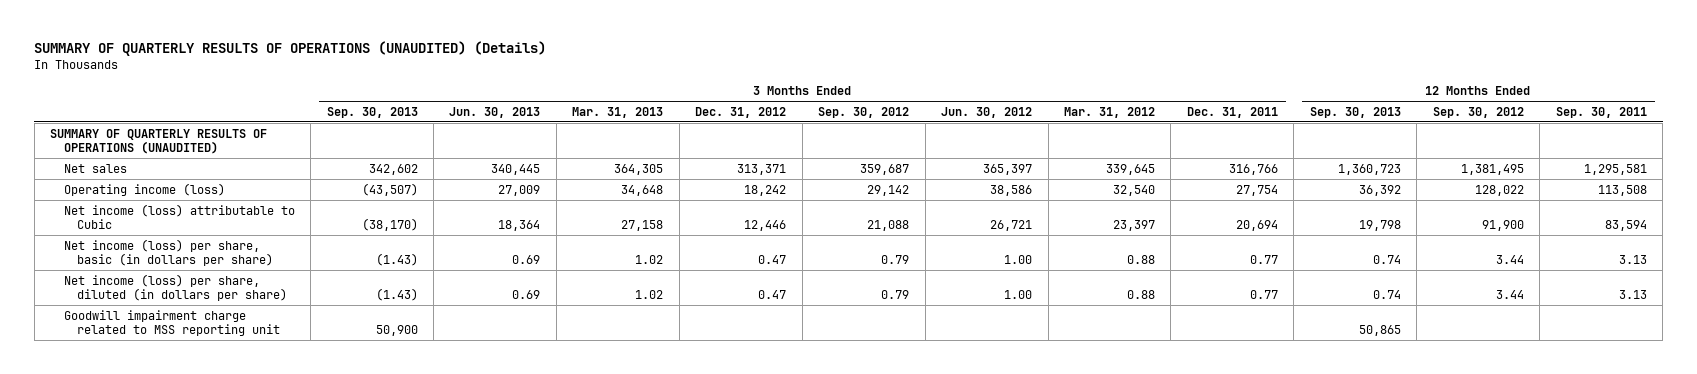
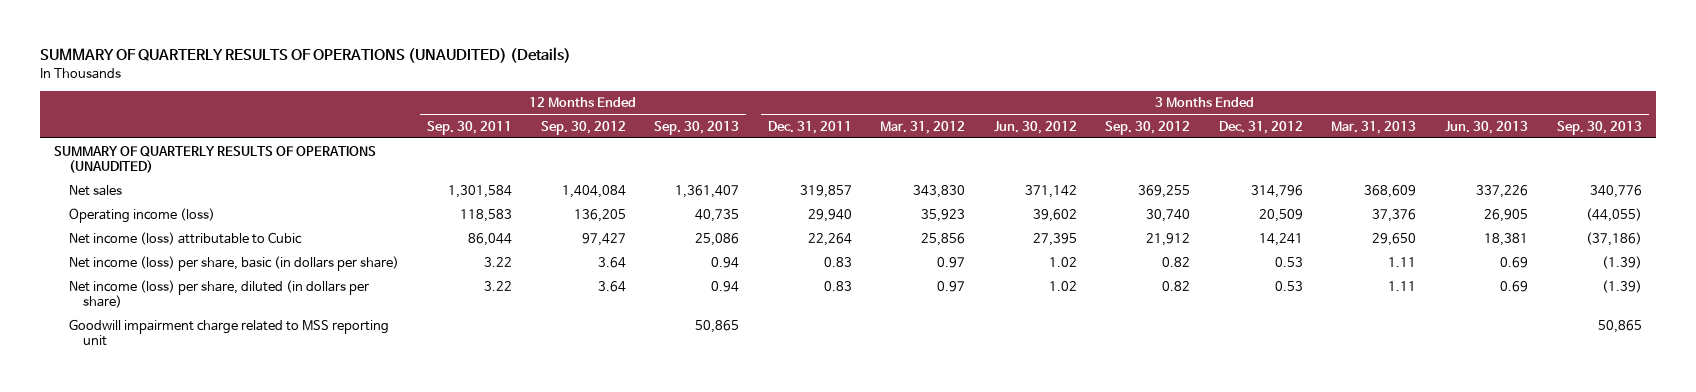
- | 3 Months Ended Sep. 30, 2013 | 3 Months Ended Jun. 30, 2013 | 3 Months Ended Mar. 31, 2013 | 3 Months Ended Dec. 31, 2012 | 3 Months Ended Sep. 30, 2012 | 3 Months Ended Jun. 30, 2012 | 3 Months Ended Mar. 31, 2012 | 3 Months Ended Dec. 31, 2011 | 12 Months Ended Sep. 30, 2013 | 12 Months Ended Sep. 30, 2012 | 12 Months Ended Sep. 30, 2011
+ | 12 Months Ended Sep. 30, 2011 | 12 Months Ended Sep. 30, 2012 | 12 Months Ended Sep. 30, 2013 | 3 Months Ended Dec. 31, 2011 | 3 Months Ended Mar. 31, 2012 | 3 Months Ended Jun. 30, 2012 | 3 Months Ended Sep. 30, 2012 | 3 Months Ended Dec. 31, 2012 | 3 Months Ended Mar. 31, 2013 | 3 Months Ended Jun. 30, 2013 | 3 Months Ended Sep. 30, 2013
- Net sales | 342,602 | 340,445 | 364,305 | 313,371 | 359,687 | 365,397 | 339,645 | 316,766 | 1,360,723 | 1,381,495 | 1,295,581
- Operating income (loss) | (43,507) | 27,009 | 34,648 | 18,242 | 29,142 | 38,586 | 32,540 | 27,754 | 36,392 | 128,022 | 113,508
- Net income (loss) attributable to Cubic | (38,170) | 18,364 | 27,158 | 12,446 | 21,088 | 26,721 | 23,397 | 20,694 | 19,798 | 91,900 | 83,594
- Net income (loss) per share, basic (in dollars per share) | (1.43) | 0.69 | 1.02 | 0.47 | 0.79 | 1.00 | 0.88 | 0.77 | 0.74 | 3.44 | 3.13
- Net income (loss) per share, diluted (in dollars per share) | (1.43) | 0.69 | 1.02 | 0.47 | 0.79 | 1.00 | 0.88 | 0.77 | 0.74 | 3.44 | 3.13
- Goodwill impairment charge related to MSS reporting unit | 50,900 | | | | | | | | 50,865 | |
+ Net sales | 1,301,584 | 1,404,084 | 1,361,407 | 319,857 | 343,830 | 371,142 | 369,255 | 314,796 | 368,609 | 337,226 | 340,776
+ Operating income (loss) | 118,583 | 136,205 | 40,735 | 29,940 | 35,923 | 39,602 | 30,740 | 20,509 | 37,376 | 26,905 | (44,055)
+ Net income (loss) attributable to Cubic | 86,044 | 97,427 | 25,086 | 22,264 | 25,856 | 27,395 | 21,912 | 14,241 | 29,650 | 18,381 | (37,186)
+ Net income (loss) per share, basic (in dollars per share) | 3.22 | 3.64 | 0.94 | 0.83 | 0.97 | 1.02 | 0.82 | 0.53 | 1.11 | 0.69 | (1.39)
+ Net income (loss) per share, diluted (in dollars per share) | 3.22 | 3.64 | 0.94 | 0.83 | 0.97 | 1.02 | 0.82 | 0.53 | 1.11 | 0.69 | (1.39)
+ Goodwill impairment charge related to MSS reporting unit | | | 50,865 | | | | | | | | 50,865

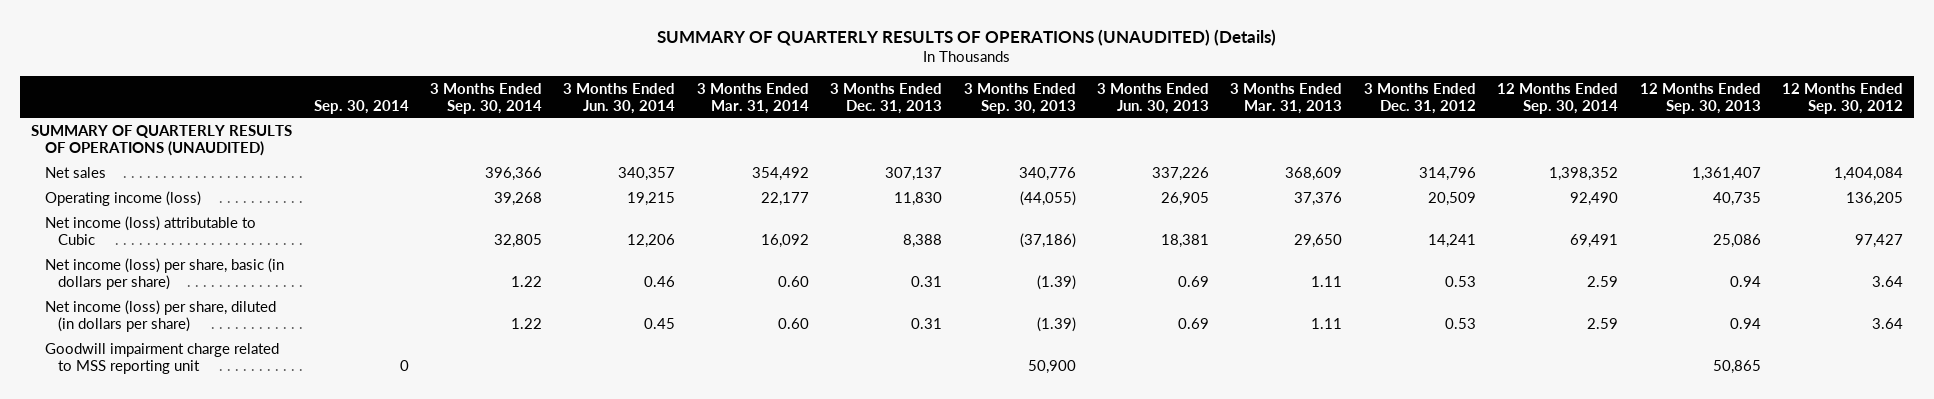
- | 12 Months Ended Sep. 30, 2011 | 12 Months Ended Sep. 30, 2012 | 12 Months Ended Sep. 30, 2013 | 3 Months Ended Dec. 31, 2011 | 3 Months Ended Mar. 31, 2012 | 3 Months Ended Jun. 30, 2012 | 3 Months Ended Sep. 30, 2012 | 3 Months Ended Dec. 31, 2012 | 3 Months Ended Mar. 31, 2013 | 3 Months Ended Jun. 30, 2013 | 3 Months Ended Sep. 30, 2013
+ | Sep. 30, 2014 | 3 Months Ended Sep. 30, 2014 | 3 Months Ended Jun. 30, 2014 | 3 Months Ended Mar. 31, 2014 | 3 Months Ended Dec. 31, 2013 | 3 Months Ended Sep. 30, 2013 | 3 Months Ended Jun. 30, 2013 | 3 Months Ended Mar. 31, 2013 | 3 Months Ended Dec. 31, 2012 | 12 Months Ended Sep. 30, 2014 | 12 Months Ended Sep. 30, 2013 | 12 Months Ended Sep. 30, 2012
- Goodwill impairment charge related to MSS reporting unit | | | 50,865 | | | | | | | | 50,865
+ Goodwill impairment charge related to MSS reporting unit | 0 | | | | | 50,900 | | | | | 50,865 |

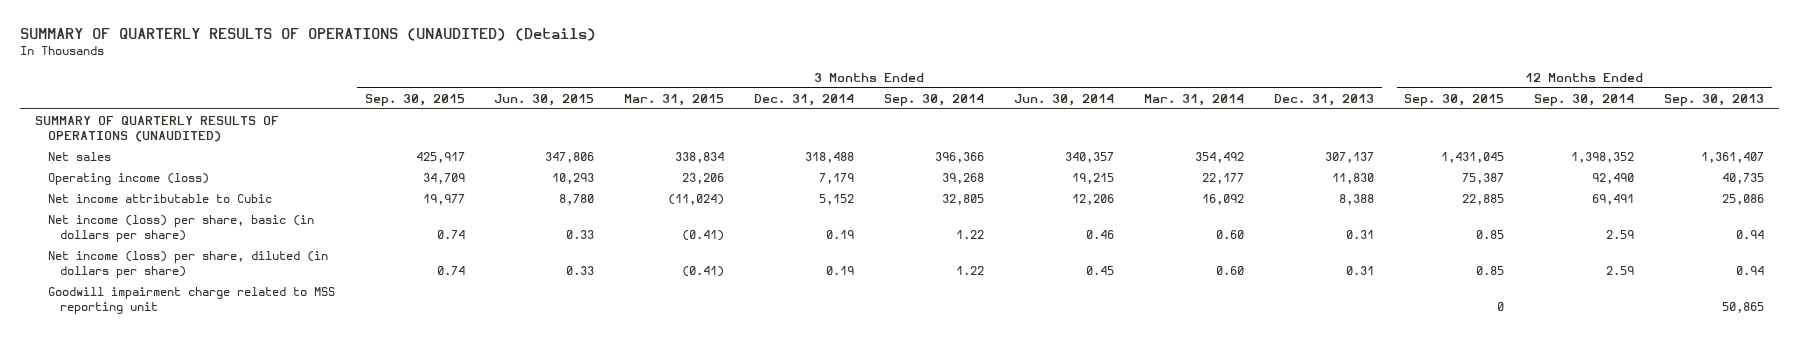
- | Sep. 30, 2014 | 3 Months Ended Sep. 30, 2014 | 3 Months Ended Jun. 30, 2014 | 3 Months Ended Mar. 31, 2014 | 3 Months Ended Dec. 31, 2013 | 3 Months Ended Sep. 30, 2013 | 3 Months Ended Jun. 30, 2013 | 3 Months Ended Mar. 31, 2013 | 3 Months Ended Dec. 31, 2012 | 12 Months Ended Sep. 30, 2014 | 12 Months Ended Sep. 30, 2013 | 12 Months Ended Sep. 30, 2012
+ | 3 Months Ended Sep. 30, 2015 | 3 Months Ended Jun. 30, 2015 | 3 Months Ended Mar. 31, 2015 | 3 Months Ended Dec. 31, 2014 | 3 Months Ended Sep. 30, 2014 | 3 Months Ended Jun. 30, 2014 | 3 Months Ended Mar. 31, 2014 | 3 Months Ended Dec. 31, 2013 | 12 Months Ended Sep. 30, 2015 | 12 Months Ended Sep. 30, 2014 | 12 Months Ended Sep. 30, 2013
- Net income (loss) attributable to Cubic | | 32,805 | 12,206 | 16,092 | 8,388 | (37,186) | 18,381 | 29,650 | 14,241 | 69,491 | 25,086 | 97,427
+ Net income attributable to Cubic | 19,977 | 8,780 | (11,024) | 5,152 | 32,805 | 12,206 | 16,092 | 8,388 | 22,885 | 69,491 | 25,086

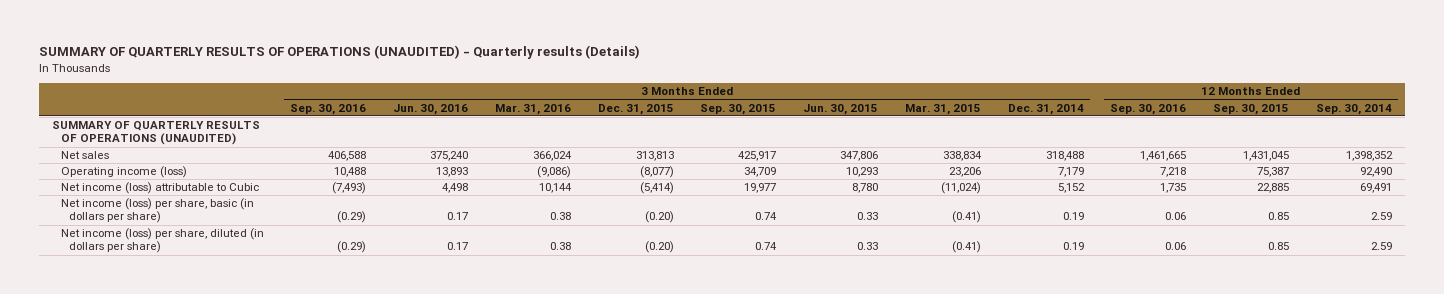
- SUMMARY OF QUARTERLY RESULTS OF OPERATIONS (UNAUDITED) (Details)
+ SUMMARY OF QUARTERLY RESULTS OF OPERATIONS (UNAUDITED) - Quarterly results (Details)
- | 3 Months Ended Sep. 30, 2015 | 3 Months Ended Jun. 30, 2015 | 3 Months Ended Mar. 31, 2015 | 3 Months Ended Dec. 31, 2014 | 3 Months Ended Sep. 30, 2014 | 3 Months Ended Jun. 30, 2014 | 3 Months Ended Mar. 31, 2014 | 3 Months Ended Dec. 31, 2013 | 12 Months Ended Sep. 30, 2015 | 12 Months Ended Sep. 30, 2014 | 12 Months Ended Sep. 30, 2013
+ | 3 Months Ended Sep. 30, 2016 | 3 Months Ended Jun. 30, 2016 | 3 Months Ended Mar. 31, 2016 | 3 Months Ended Dec. 31, 2015 | 3 Months Ended Sep. 30, 2015 | 3 Months Ended Jun. 30, 2015 | 3 Months Ended Mar. 31, 2015 | 3 Months Ended Dec. 31, 2014 | 12 Months Ended Sep. 30, 2016 | 12 Months Ended Sep. 30, 2015 | 12 Months Ended Sep. 30, 2014
- Net income attributable to Cubic | 19,977 | 8,780 | (11,024) | 5,152 | 32,805 | 12,206 | 16,092 | 8,388 | 22,885 | 69,491 | 25,086
+ Net income (loss) attributable to Cubic | (7,493) | 4,498 | 10,144 | (5,414) | 19,977 | 8,780 | (11,024) | 5,152 | 1,735 | 22,885 | 69,491
- Goodwill impairment charge related to MSS reporting unit | | | | | | | | | 0 | | 50,865

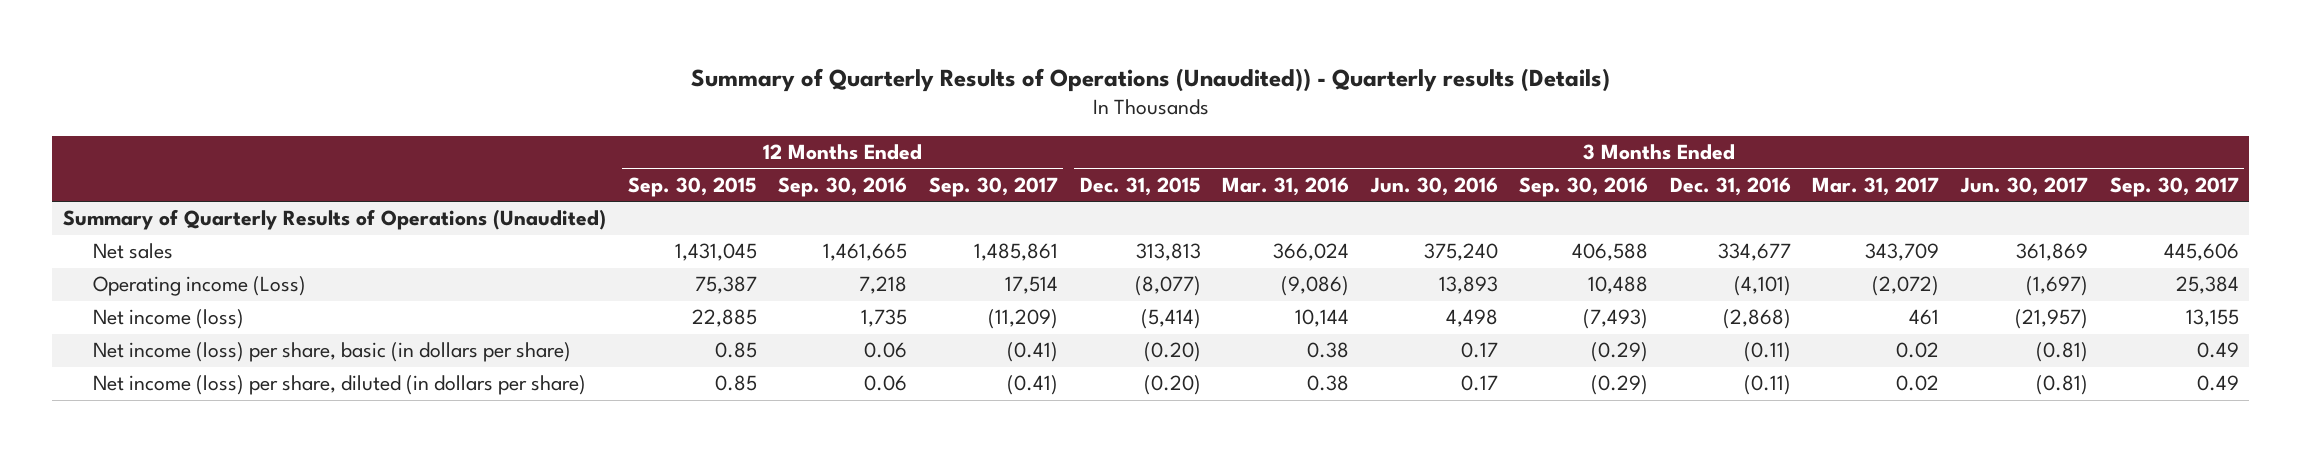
- SUMMARY OF QUARTERLY RESULTS OF OPERATIONS (UNAUDITED) - Quarterly results (Details)
+ Summary of Quarterly Results of Operations (Unaudited)) - Quarterly results (Details)
- | 3 Months Ended Sep. 30, 2016 | 3 Months Ended Jun. 30, 2016 | 3 Months Ended Mar. 31, 2016 | 3 Months Ended Dec. 31, 2015 | 3 Months Ended Sep. 30, 2015 | 3 Months Ended Jun. 30, 2015 | 3 Months Ended Mar. 31, 2015 | 3 Months Ended Dec. 31, 2014 | 12 Months Ended Sep. 30, 2016 | 12 Months Ended Sep. 30, 2015 | 12 Months Ended Sep. 30, 2014
+ | 12 Months Ended Sep. 30, 2015 | 12 Months Ended Sep. 30, 2016 | 12 Months Ended Sep. 30, 2017 | 3 Months Ended Dec. 31, 2015 | 3 Months Ended Mar. 31, 2016 | 3 Months Ended Jun. 30, 2016 | 3 Months Ended Sep. 30, 2016 | 3 Months Ended Dec. 31, 2016 | 3 Months Ended Mar. 31, 2017 | 3 Months Ended Jun. 30, 2017 | 3 Months Ended Sep. 30, 2017
- SUMMARY OF QUARTERLY RESULTS OF OPERATIONS (UNAUDITED)
+ Summary of Quarterly Results of Operations (Unaudited)
- Operating income (loss) | 10,488 | 13,893 | (9,086) | (8,077) | 34,709 | 10,293 | 23,206 | 7,179 | 7,218 | 75,387 | 92,490
- Net income (loss) attributable to Cubic | (7,493) | 4,498 | 10,144 | (5,414) | 19,977 | 8,780 | (11,024) | 5,152 | 1,735 | 22,885 | 69,491
+ Operating income (Loss) | 75,387 | 7,218 | 17,514 | (8,077) | (9,086) | 13,893 | 10,488 | (4,101) | (2,072) | (1,697) | 25,384
+ Net income (loss) | 22,885 | 1,735 | (11,209) | (5,414) | 10,144 | 4,498 | (7,493) | (2,868) | 461 | (21,957) | 13,155

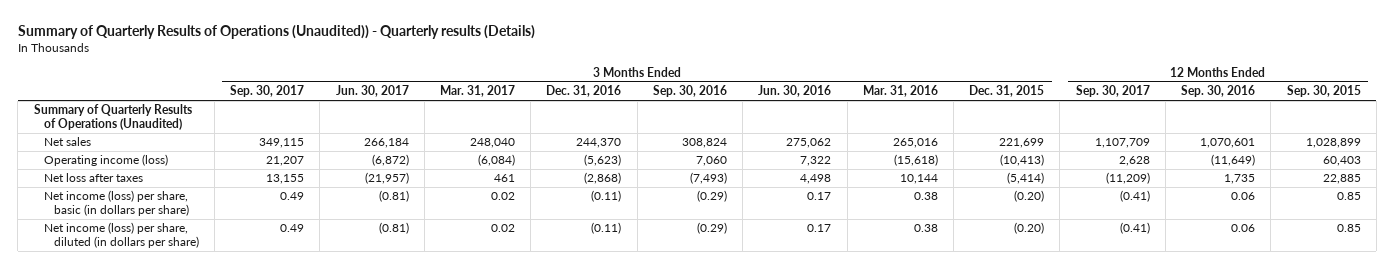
- | 12 Months Ended Sep. 30, 2015 | 12 Months Ended Sep. 30, 2016 | 12 Months Ended Sep. 30, 2017 | 3 Months Ended Dec. 31, 2015 | 3 Months Ended Mar. 31, 2016 | 3 Months Ended Jun. 30, 2016 | 3 Months Ended Sep. 30, 2016 | 3 Months Ended Dec. 31, 2016 | 3 Months Ended Mar. 31, 2017 | 3 Months Ended Jun. 30, 2017 | 3 Months Ended Sep. 30, 2017
+ | 3 Months Ended Sep. 30, 2017 | 3 Months Ended Jun. 30, 2017 | 3 Months Ended Mar. 31, 2017 | 3 Months Ended Dec. 31, 2016 | 3 Months Ended Sep. 30, 2016 | 3 Months Ended Jun. 30, 2016 | 3 Months Ended Mar. 31, 2016 | 3 Months Ended Dec. 31, 2015 | 12 Months Ended Sep. 30, 2017 | 12 Months Ended Sep. 30, 2016 | 12 Months Ended Sep. 30, 2015
- Net sales | 1,431,045 | 1,461,665 | 1,485,861 | 313,813 | 366,024 | 375,240 | 406,588 | 334,677 | 343,709 | 361,869 | 445,606
- Operating income (Loss) | 75,387 | 7,218 | 17,514 | (8,077) | (9,086) | 13,893 | 10,488 | (4,101) | (2,072) | (1,697) | 25,384
- Net income (loss) | 22,885 | 1,735 | (11,209) | (5,414) | 10,144 | 4,498 | (7,493) | (2,868) | 461 | (21,957) | 13,155
+ Net sales | 349,115 | 266,184 | 248,040 | 244,370 | 308,824 | 275,062 | 265,016 | 221,699 | 1,107,709 | 1,070,601 | 1,028,899
+ Operating income (loss) | 21,207 | (6,872) | (6,084) | (5,623) | 7,060 | 7,322 | (15,618) | (10,413) | 2,628 | (11,649) | 60,403
+ Net loss after taxes | 13,155 | (21,957) | 461 | (2,868) | (7,493) | 4,498 | 10,144 | (5,414) | (11,209) | 1,735 | 22,885

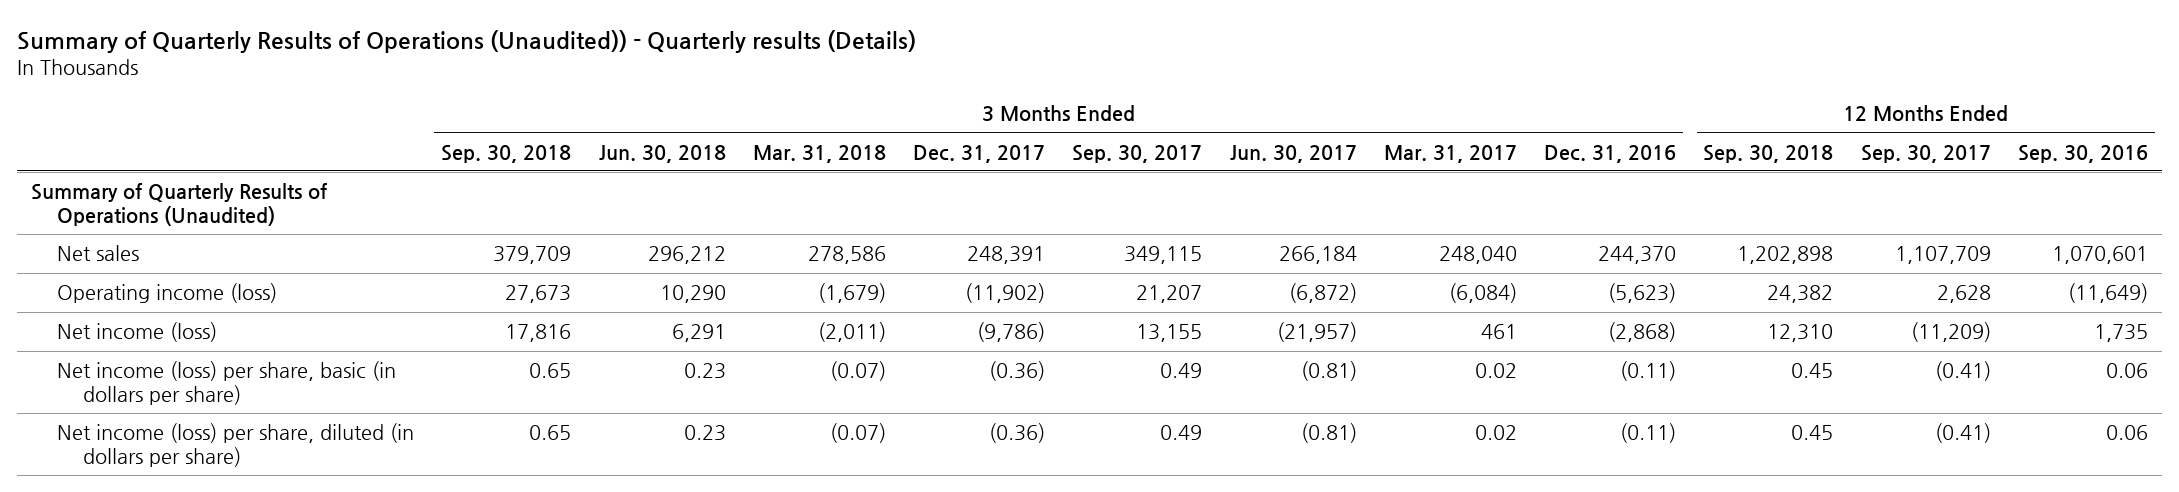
- | 3 Months Ended Sep. 30, 2017 | 3 Months Ended Jun. 30, 2017 | 3 Months Ended Mar. 31, 2017 | 3 Months Ended Dec. 31, 2016 | 3 Months Ended Sep. 30, 2016 | 3 Months Ended Jun. 30, 2016 | 3 Months Ended Mar. 31, 2016 | 3 Months Ended Dec. 31, 2015 | 12 Months Ended Sep. 30, 2017 | 12 Months Ended Sep. 30, 2016 | 12 Months Ended Sep. 30, 2015
+ | 3 Months Ended Sep. 30, 2018 | 3 Months Ended Jun. 30, 2018 | 3 Months Ended Mar. 31, 2018 | 3 Months Ended Dec. 31, 2017 | 3 Months Ended Sep. 30, 2017 | 3 Months Ended Jun. 30, 2017 | 3 Months Ended Mar. 31, 2017 | 3 Months Ended Dec. 31, 2016 | 12 Months Ended Sep. 30, 2018 | 12 Months Ended Sep. 30, 2017 | 12 Months Ended Sep. 30, 2016
- Net loss after taxes | 13,155 | (21,957) | 461 | (2,868) | (7,493) | 4,498 | 10,144 | (5,414) | (11,209) | 1,735 | 22,885
+ Net income (loss) | 17,816 | 6,291 | (2,011) | (9,786) | 13,155 | (21,957) | 461 | (2,868) | 12,310 | (11,209) | 1,735

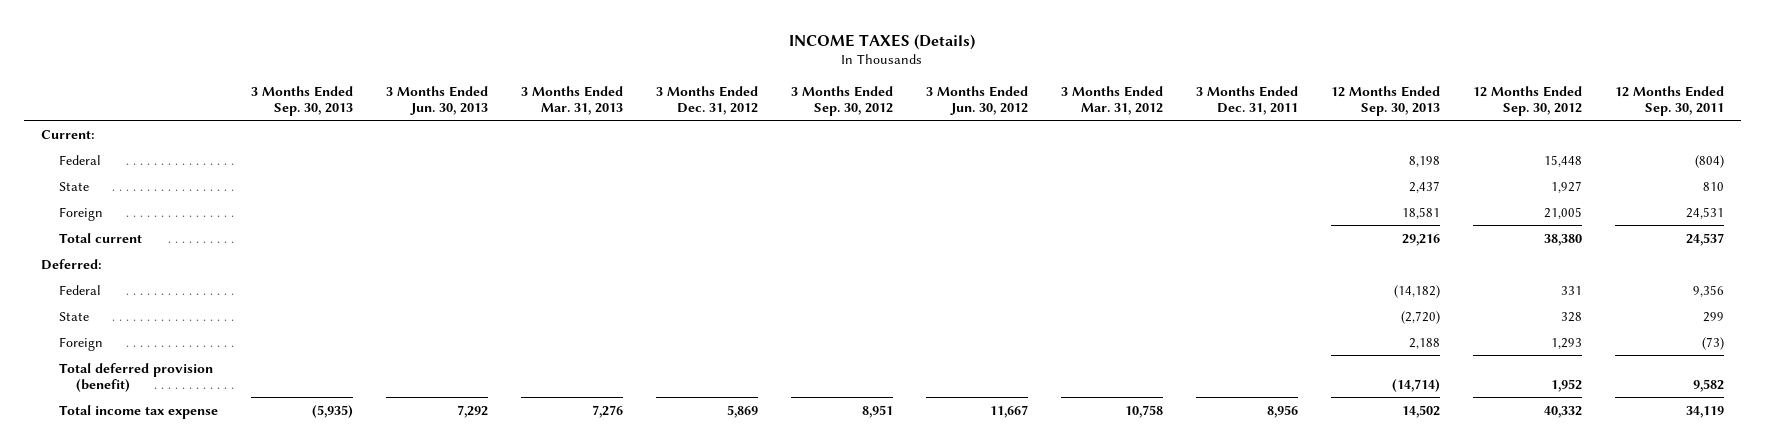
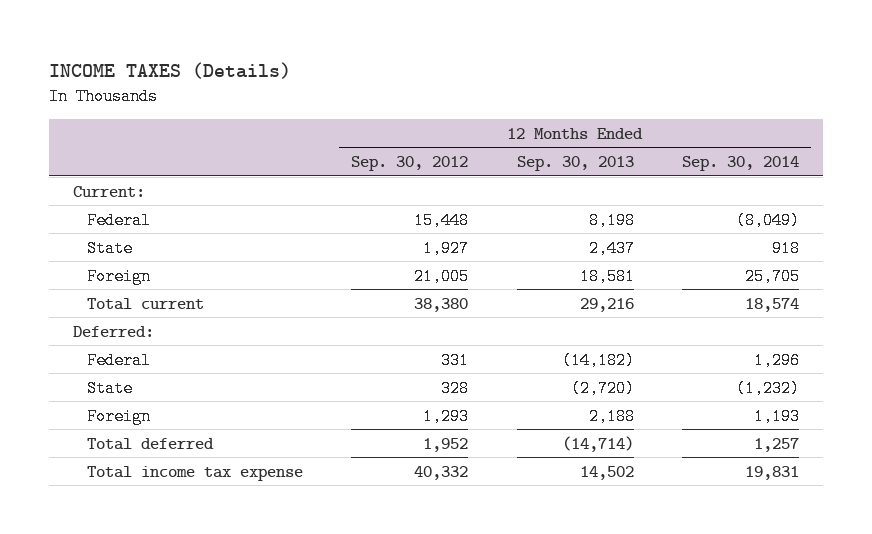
- | 3 Months Ended Sep. 30, 2013 | 3 Months Ended Jun. 30, 2013 | 3 Months Ended Mar. 31, 2013 | 3 Months Ended Dec. 31, 2012 | 3 Months Ended Sep. 30, 2012 | 3 Months Ended Jun. 30, 2012 | 3 Months Ended Mar. 31, 2012 | 3 Months Ended Dec. 31, 2011 | 12 Months Ended Sep. 30, 2013 | 12 Months Ended Sep. 30, 2012 | 12 Months Ended Sep. 30, 2011
+ | 12 Months Ended Sep. 30, 2012 | 12 Months Ended Sep. 30, 2013 | 12 Months Ended Sep. 30, 2014
- Total deferred provision (benefit) | | | | | | | | | (14,714) | 1,952 | 9,582
+ Total deferred | 1,952 | (14,714) | 1,257

